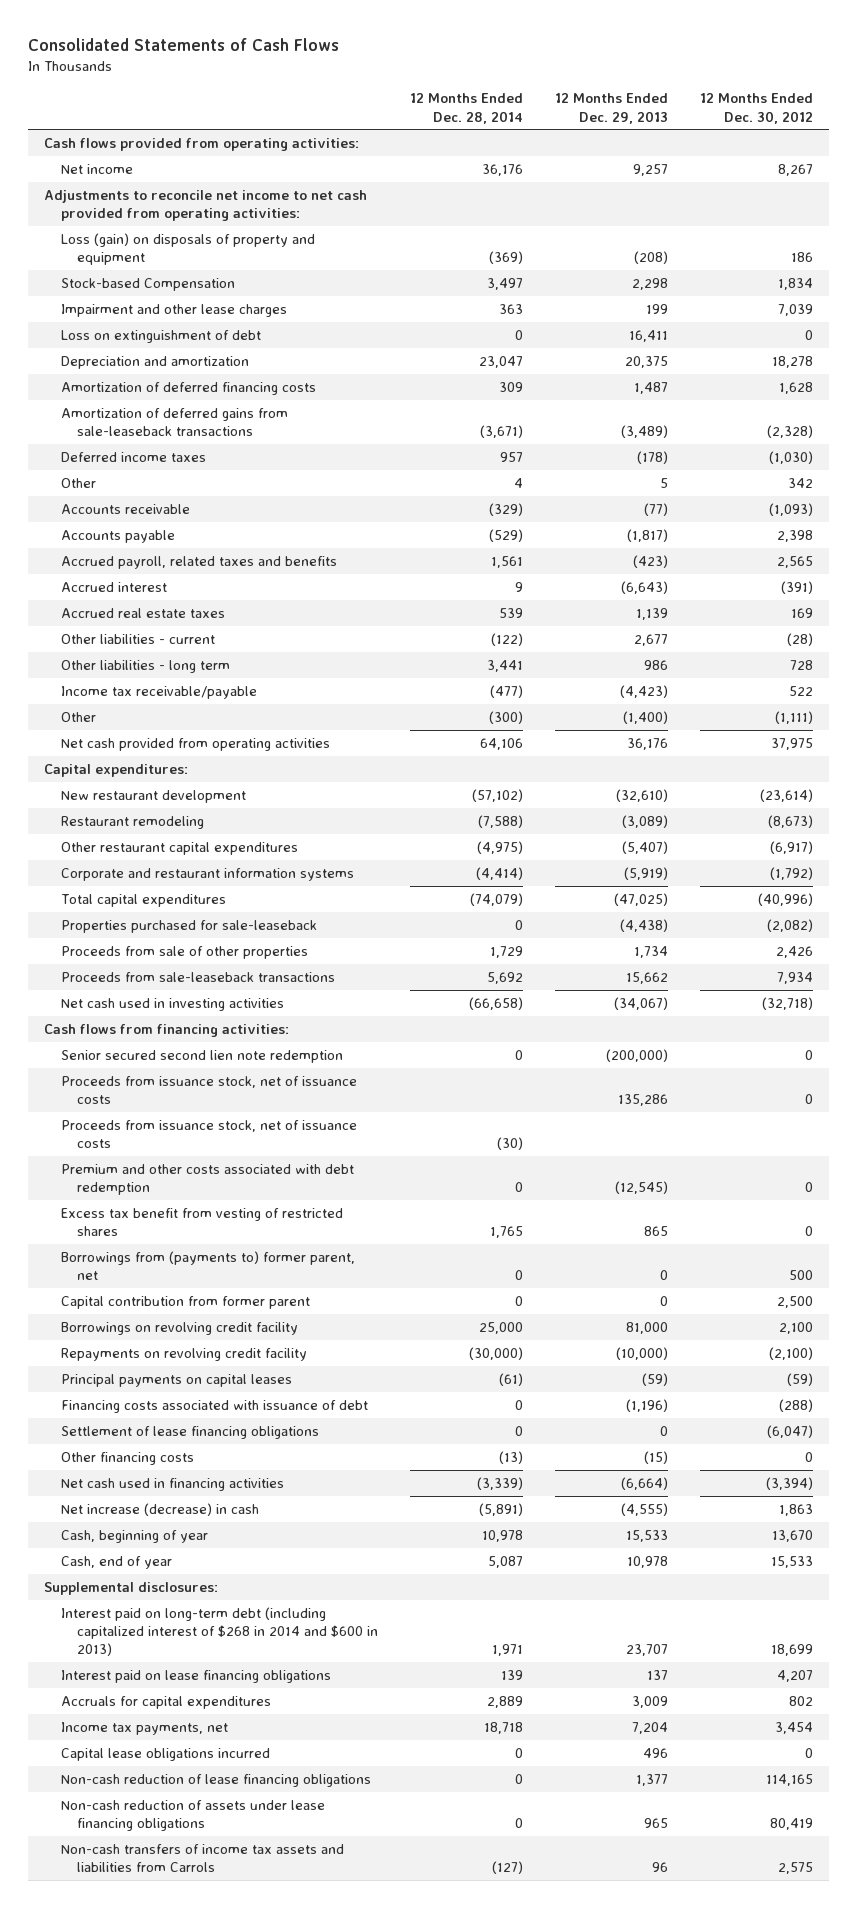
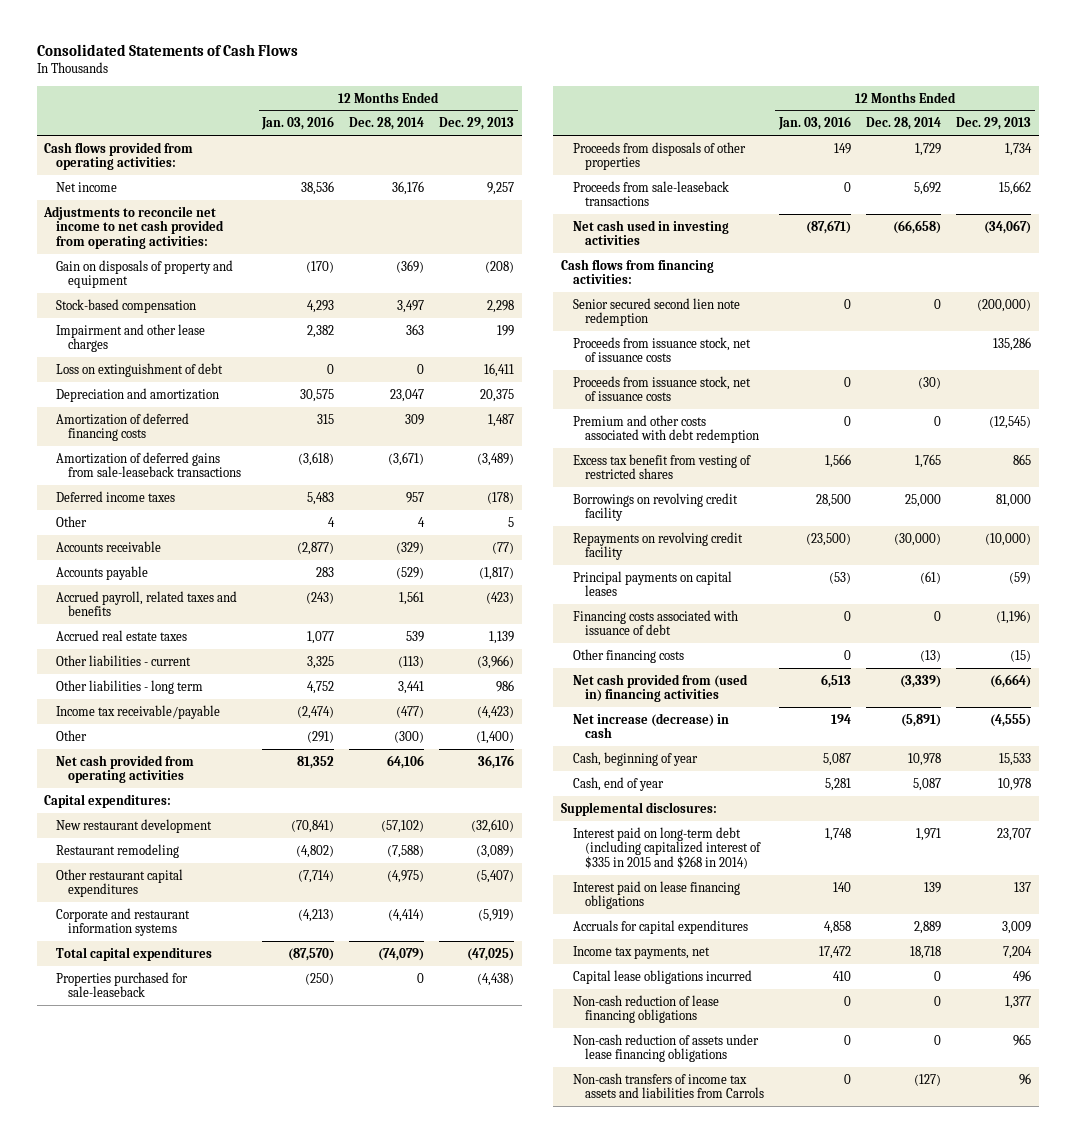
- | 12 Months Ended Dec. 28, 2014 | 12 Months Ended Dec. 29, 2013 | 12 Months Ended Dec. 30, 2012
+ | 12 Months Ended Jan. 03, 2016 | 12 Months Ended Dec. 28, 2014 | 12 Months Ended Dec. 29, 2013
- Loss (gain) on disposals of property and equipment | (369) | (208) | 186
- Stock-based Compensation | 3,497 | 2,298 | 1,834
+ Gain on disposals of property and equipment | (170) | (369) | (208)
+ Stock-based compensation | 4,293 | 3,497 | 2,298
- Accrued interest | 9 | (6,643) | (391)
- Other liabilities - current | (122) | 2,677 | (28)
+ Other liabilities - current | 3,325 | (113) | (3,966)
- Proceeds from sale of other properties | 1,729 | 1,734 | 2,426
+ Proceeds from disposals of other properties | 149 | 1,729 | 1,734
- Borrowings from (payments to) former parent, net | 0 | 0 | 500
- Capital contribution from former parent | 0 | 0 | 2,500
- Settlement of lease financing obligations | 0 | 0 | (6,047)
- Net cash used in financing activities | (3,339) | (6,664) | (3,394)
+ Net cash provided from (used in) financing activities | 6,513 | (3,339) | (6,664)
- Interest paid on long-term debt (including capitalized interest of $268 in 2014 and $600 in 2013) | 1,971 | 23,707 | 18,699
+ Interest paid on long-term debt (including capitalized interest of $335 in 2015 and $268 in 2014) | 1,748 | 1,971 | 23,707

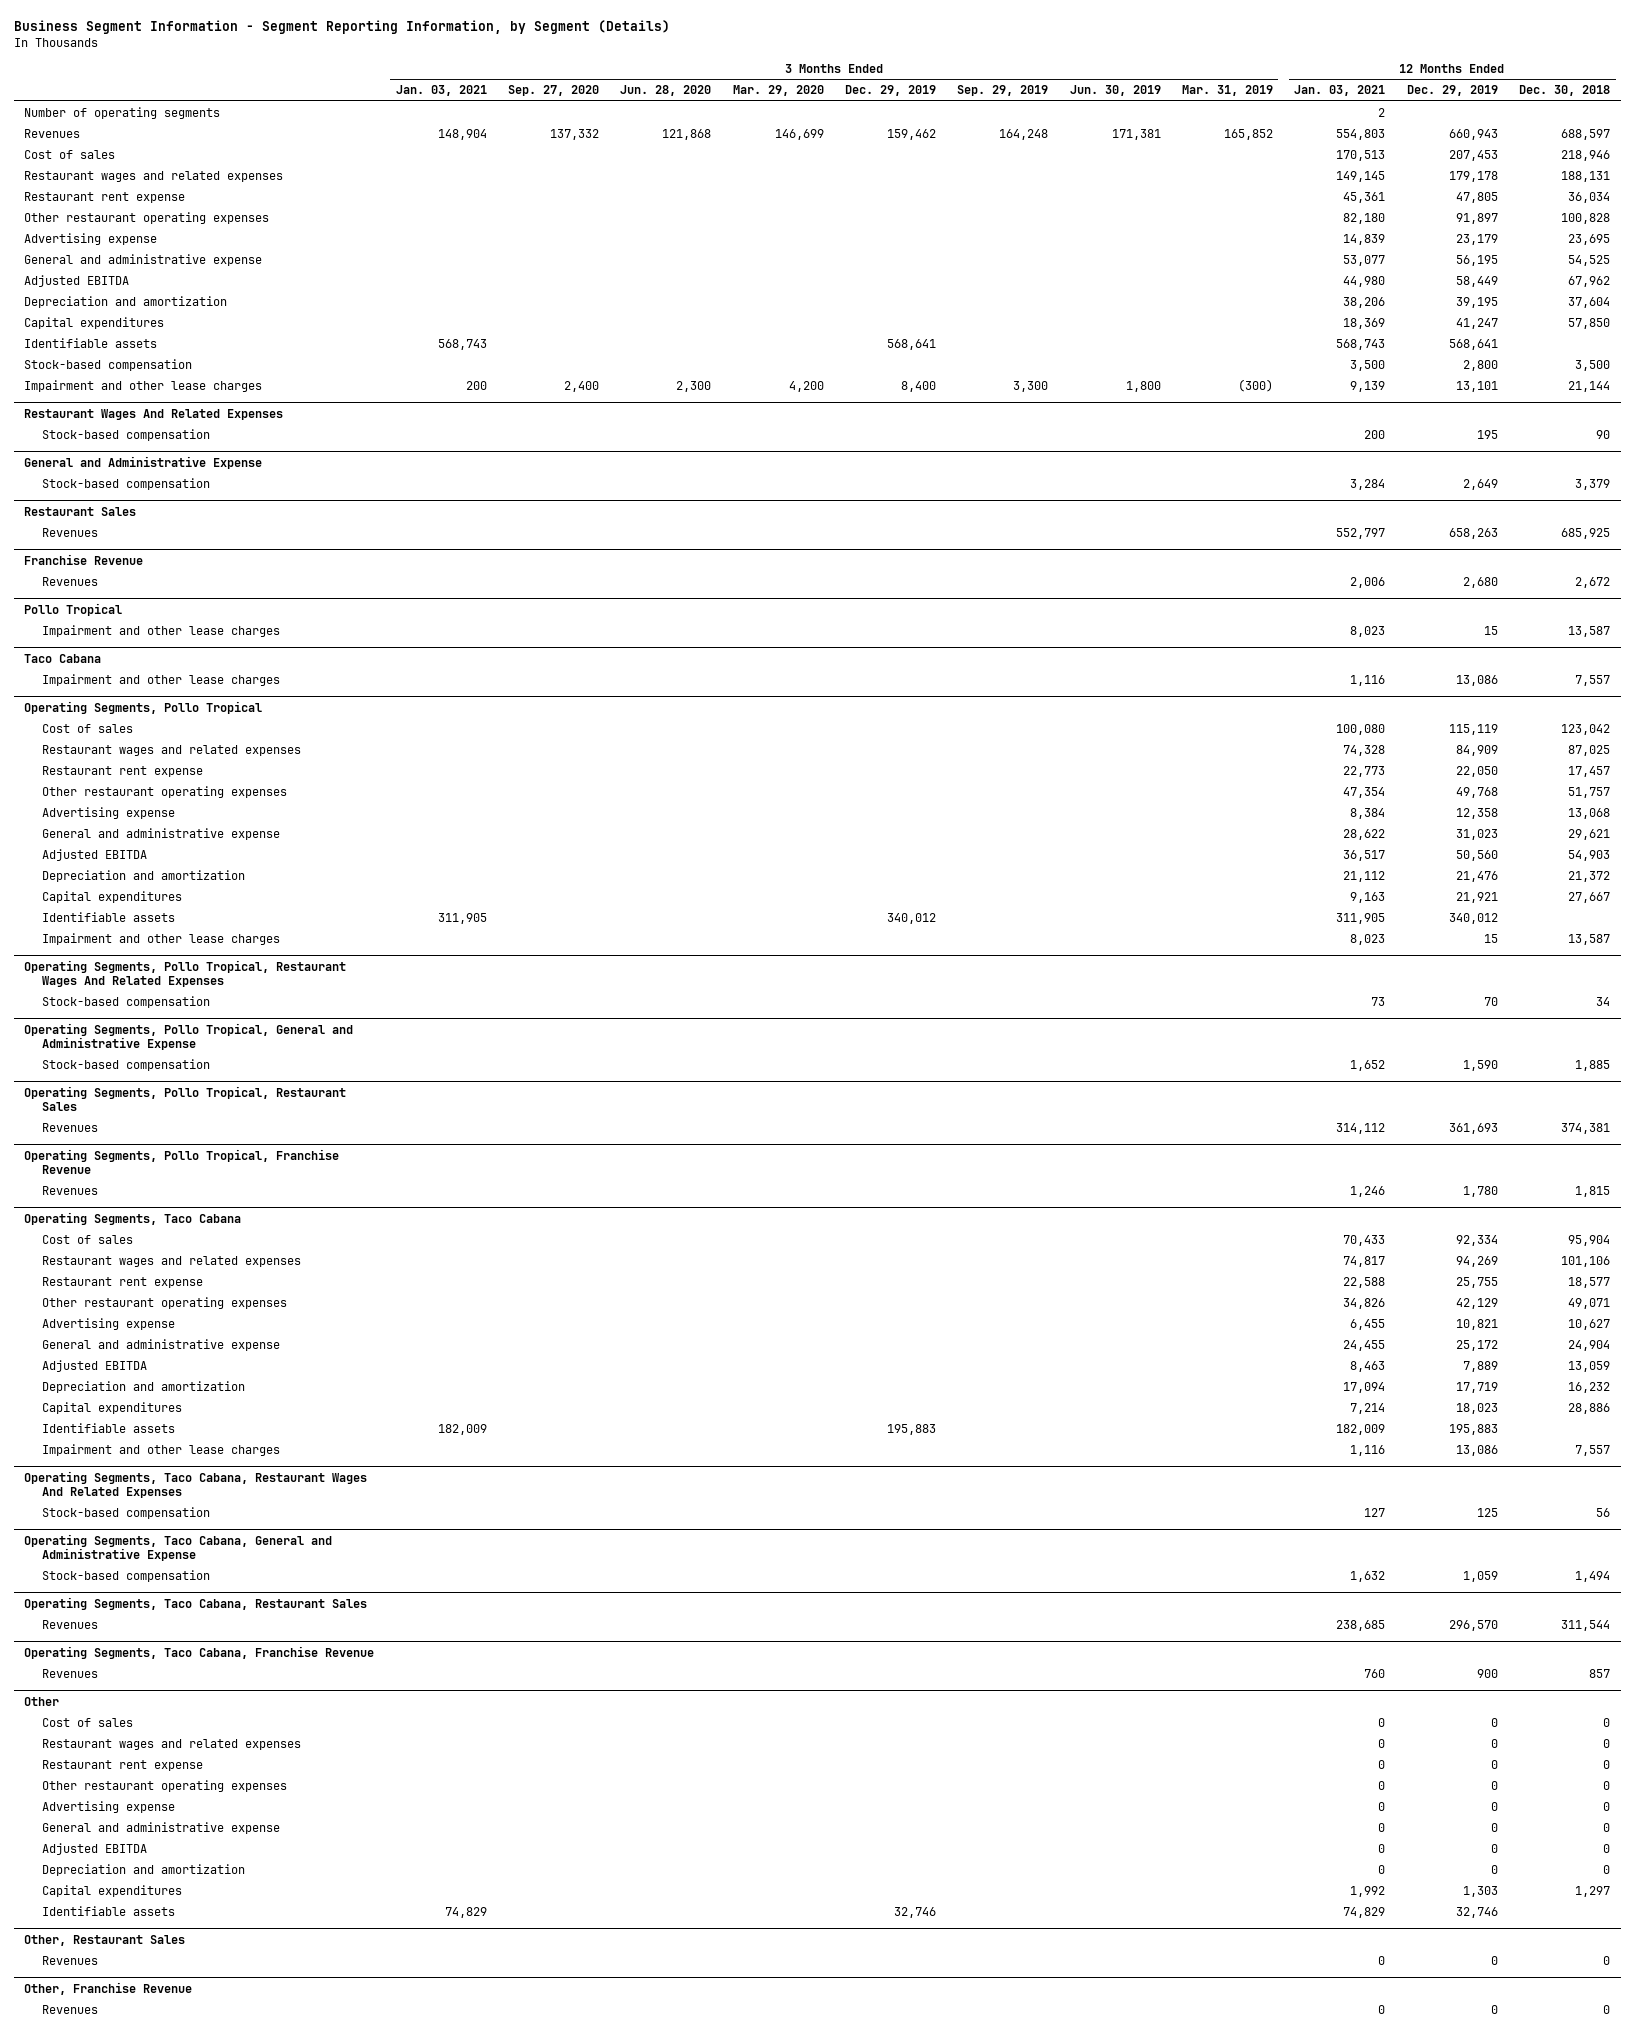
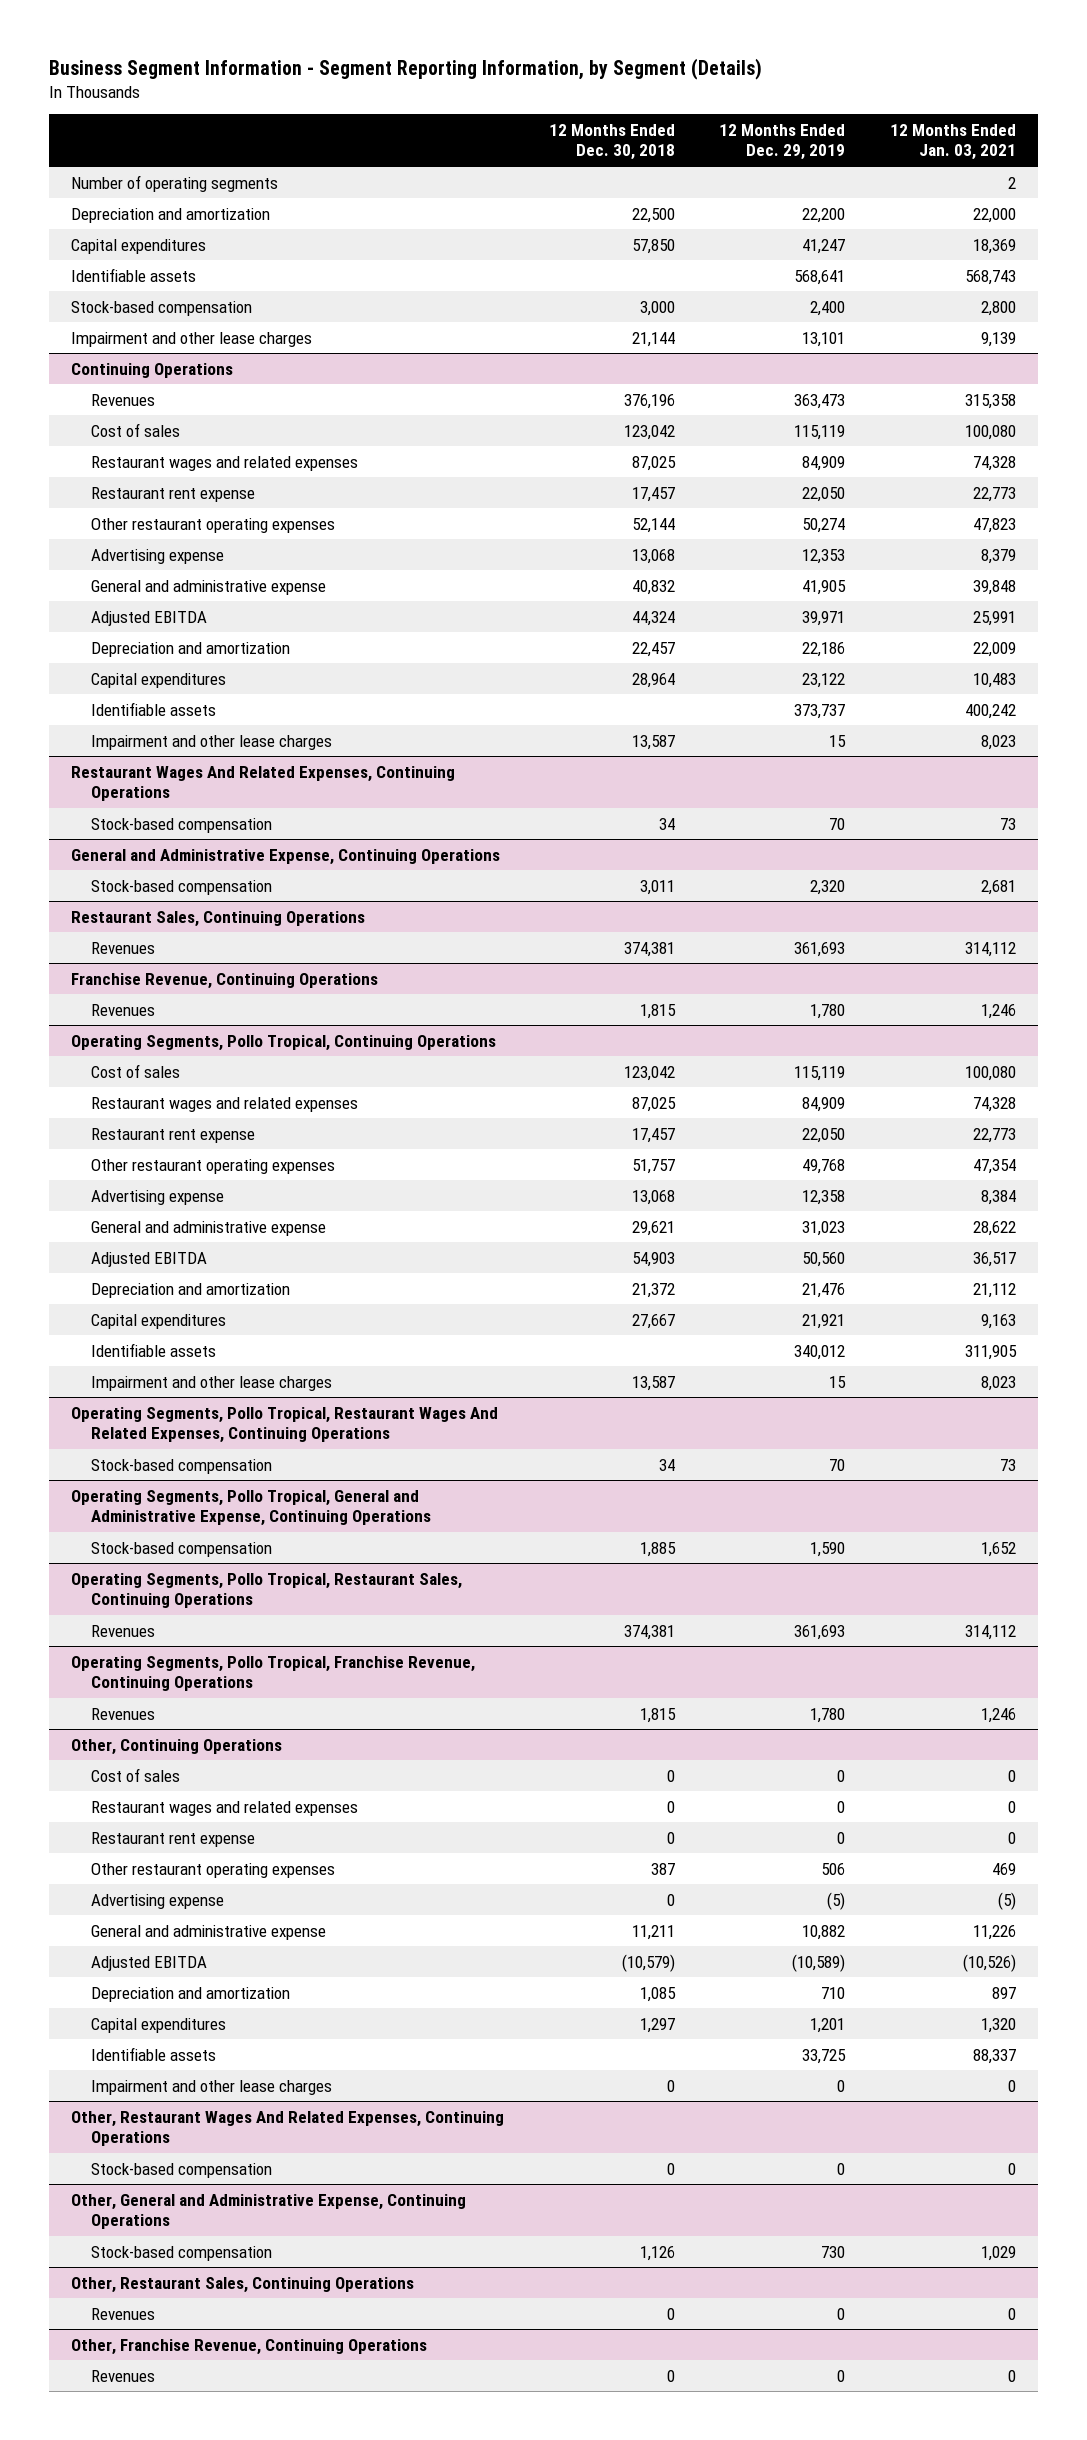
- | 3 Months Ended Jan. 03, 2021 | 3 Months Ended Sep. 27, 2020 | 3 Months Ended Jun. 28, 2020 | 3 Months Ended Mar. 29, 2020 | 3 Months Ended Dec. 29, 2019 | 3 Months Ended Sep. 29, 2019 | 3 Months Ended Jun. 30, 2019 | 3 Months Ended Mar. 31, 2019 | 12 Months Ended Jan. 03, 2021 | 12 Months Ended Dec. 29, 2019 | 12 Months Ended Dec. 30, 2018
+ | 12 Months Ended Dec. 30, 2018 | 12 Months Ended Dec. 29, 2019 | 12 Months Ended Jan. 03, 2021
- Revenues | 148,904 | 137,332 | 121,868 | 146,699 | 159,462 | 164,248 | 171,381 | 165,852 | 554,803 | 660,943 | 688,597
- Cost of sales | | | | | | | | | 170,513 | 207,453 | 218,946
- Restaurant wages and related expenses | | | | | | | | | 149,145 | 179,178 | 188,131
- Restaurant rent expense | | | | | | | | | 45,361 | 47,805 | 36,034
- Other restaurant operating expenses | | | | | | | | | 82,180 | 91,897 | 100,828
- Advertising expense | | | | | | | | | 14,839 | 23,179 | 23,695
- General and administrative expense | | | | | | | | | 53,077 | 56,195 | 54,525
- Adjusted EBITDA | | | | | | | | | 44,980 | 58,449 | 67,962
- Depreciation and amortization | | | | | | | | | 38,206 | 39,195 | 37,604
+ Depreciation and amortization | 22,500 | 22,200 | 22,000
- Stock-based compensation | | | | | | | | | 3,500 | 2,800 | 3,500
+ Stock-based compensation | 3,000 | 2,400 | 2,800
- Restaurant Wages And Related Expenses
- Stock-based compensation | | | | | | | | | 200 | 195 | 90
- General and Administrative Expense
- Stock-based compensation | | | | | | | | | 3,284 | 2,649 | 3,379
- Restaurant Sales
- Revenues | | | | | | | | | 552,797 | 658,263 | 685,925
- Franchise Revenue
- Revenues | | | | | | | | | 2,006 | 2,680 | 2,672
- Pollo Tropical
+ Continuing Operations
+ Revenues | 376,196 | 363,473 | 315,358
+ Cost of sales | 123,042 | 115,119 | 100,080
+ Restaurant wages and related expenses | 87,025 | 84,909 | 74,328
+ Restaurant rent expense | 17,457 | 22,050 | 22,773
+ Other restaurant operating expenses | 52,144 | 50,274 | 47,823
+ Advertising expense | 13,068 | 12,353 | 8,379
+ General and administrative expense | 40,832 | 41,905 | 39,848
+ Adjusted EBITDA | 44,324 | 39,971 | 25,991
+ Depreciation and amortization | 22,457 | 22,186 | 22,009
+ Capital expenditures | 28,964 | 23,122 | 10,483
+ Identifiable assets | | 373,737 | 400,242
- Taco Cabana
- Impairment and other lease charges | | | | | | | | | 1,116 | 13,086 | 7,557
- Operating Segments, Pollo Tropical
+ Restaurant Wages And Related Expenses, Continuing Operations
+ Stock-based compensation | 34 | 70 | 73
+ General and Administrative Expense, Continuing Operations
+ Stock-based compensation | 3,011 | 2,320 | 2,681
+ Restaurant Sales, Continuing Operations
+ Revenues | 374,381 | 361,693 | 314,112
+ Franchise Revenue, Continuing Operations
+ Revenues | 1,815 | 1,780 | 1,246
+ Operating Segments, Pollo Tropical, Continuing Operations
- Operating Segments, Pollo Tropical, Restaurant Wages And Related Expenses
+ Operating Segments, Pollo Tropical, Restaurant Wages And Related Expenses, Continuing Operations
- Operating Segments, Pollo Tropical, General and Administrative Expense
+ Operating Segments, Pollo Tropical, General and Administrative Expense, Continuing Operations
- Operating Segments, Pollo Tropical, Restaurant Sales
+ Operating Segments, Pollo Tropical, Restaurant Sales, Continuing Operations
- Operating Segments, Pollo Tropical, Franchise Revenue
+ Operating Segments, Pollo Tropical, Franchise Revenue, Continuing Operations
- Operating Segments, Taco Cabana
- Cost of sales | | | | | | | | | 70,433 | 92,334 | 95,904
- Restaurant wages and related expenses | | | | | | | | | 74,817 | 94,269 | 101,106
- Restaurant rent expense | | | | | | | | | 22,588 | 25,755 | 18,577
- Other restaurant operating expenses | | | | | | | | | 34,826 | 42,129 | 49,071
- Advertising expense | | | | | | | | | 6,455 | 10,821 | 10,627
- General and administrative expense | | | | | | | | | 24,455 | 25,172 | 24,904
- Adjusted EBITDA | | | | | | | | | 8,463 | 7,889 | 13,059
- Depreciation and amortization | | | | | | | | | 17,094 | 17,719 | 16,232
- Capital expenditures | | | | | | | | | 7,214 | 18,023 | 28,886
- Identifiable assets | 182,009 | | | | 195,883 | | | | 182,009 | 195,883 |
- Impairment and other lease charges | | | | | | | | | 1,116 | 13,086 | 7,557
- Operating Segments, Taco Cabana, Restaurant Wages And Related Expenses
- Stock-based compensation | | | | | | | | | 127 | 125 | 56
- Operating Segments, Taco Cabana, General and Administrative Expense
- Stock-based compensation | | | | | | | | | 1,632 | 1,059 | 1,494
- Operating Segments, Taco Cabana, Restaurant Sales
- Revenues | | | | | | | | | 238,685 | 296,570 | 311,544
- Operating Segments, Taco Cabana, Franchise Revenue
- Revenues | | | | | | | | | 760 | 900 | 857
- Other
+ Other, Continuing Operations
- Other restaurant operating expenses | | | | | | | | | 0 | 0 | 0
- Advertising expense | | | | | | | | | 0 | 0 | 0
- General and administrative expense | | | | | | | | | 0 | 0 | 0
- Adjusted EBITDA | | | | | | | | | 0 | 0 | 0
- Depreciation and amortization | | | | | | | | | 0 | 0 | 0
- Capital expenditures | | | | | | | | | 1,992 | 1,303 | 1,297
- Identifiable assets | 74,829 | | | | 32,746 | | | | 74,829 | 32,746 |
- Other, Restaurant Sales
+ Other restaurant operating expenses | 387 | 506 | 469
+ Advertising expense | 0 | (5) | (5)
+ General and administrative expense | 11,211 | 10,882 | 11,226
+ Adjusted EBITDA | (10,579) | (10,589) | (10,526)
+ Depreciation and amortization | 1,085 | 710 | 897
+ Capital expenditures | 1,297 | 1,201 | 1,320
+ Identifiable assets | | 33,725 | 88,337
+ Impairment and other lease charges | 0 | 0 | 0
+ Other, Restaurant Wages And Related Expenses, Continuing Operations
+ Stock-based compensation | 0 | 0 | 0
+ Other, General and Administrative Expense, Continuing Operations
+ Stock-based compensation | 1,126 | 730 | 1,029
+ Other, Restaurant Sales, Continuing Operations
- Other, Franchise Revenue
+ Other, Franchise Revenue, Continuing Operations

